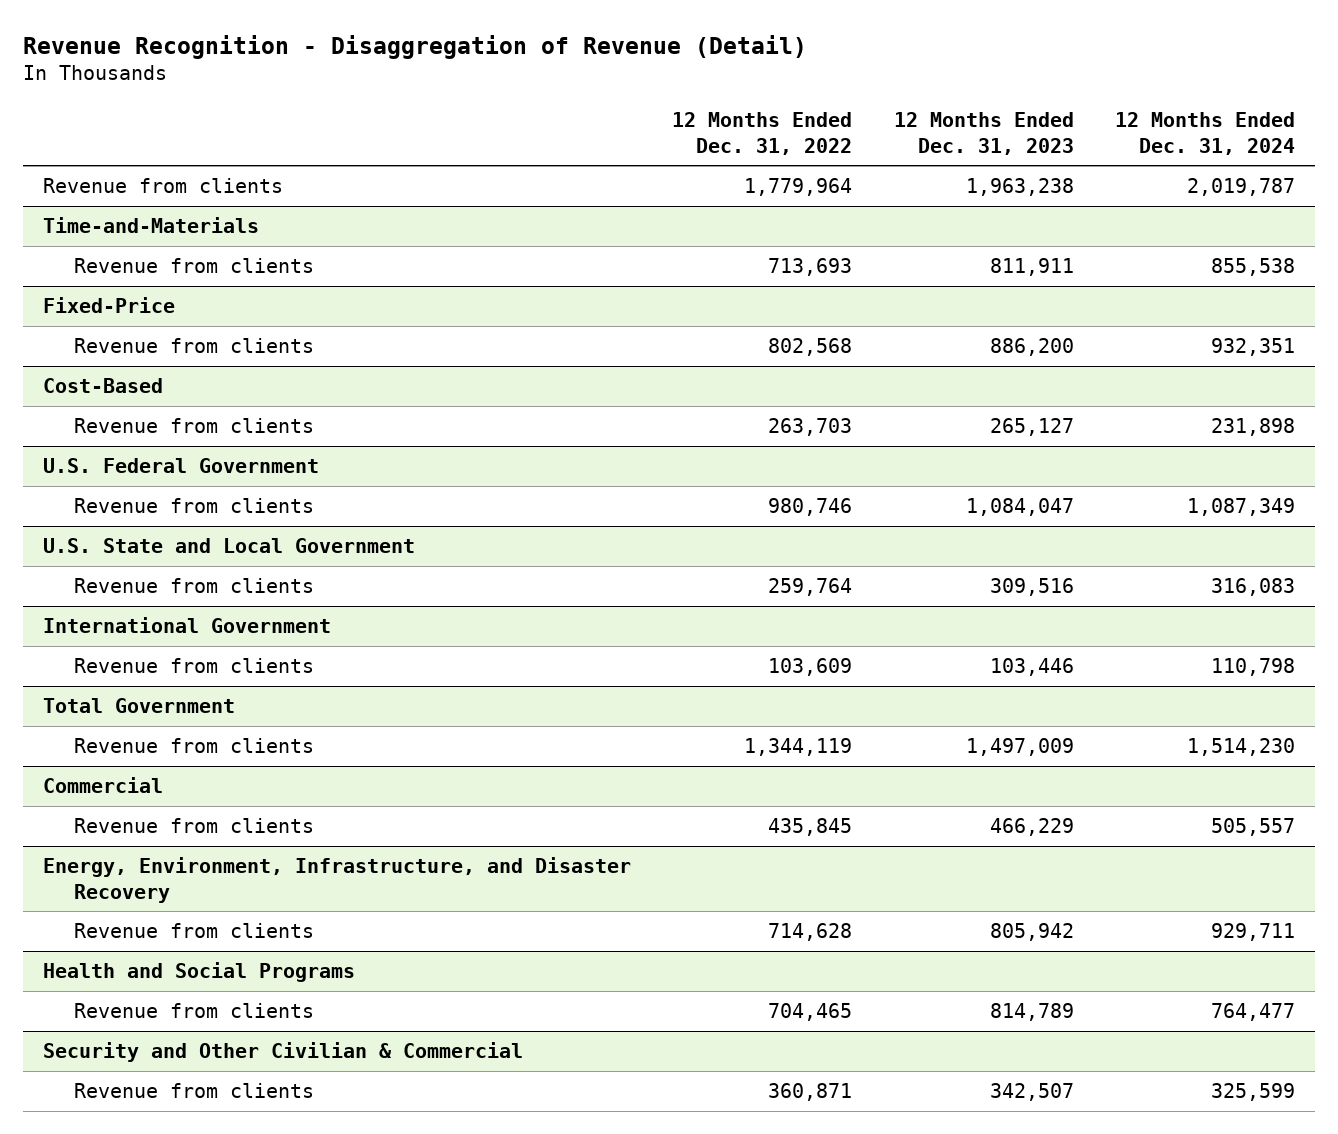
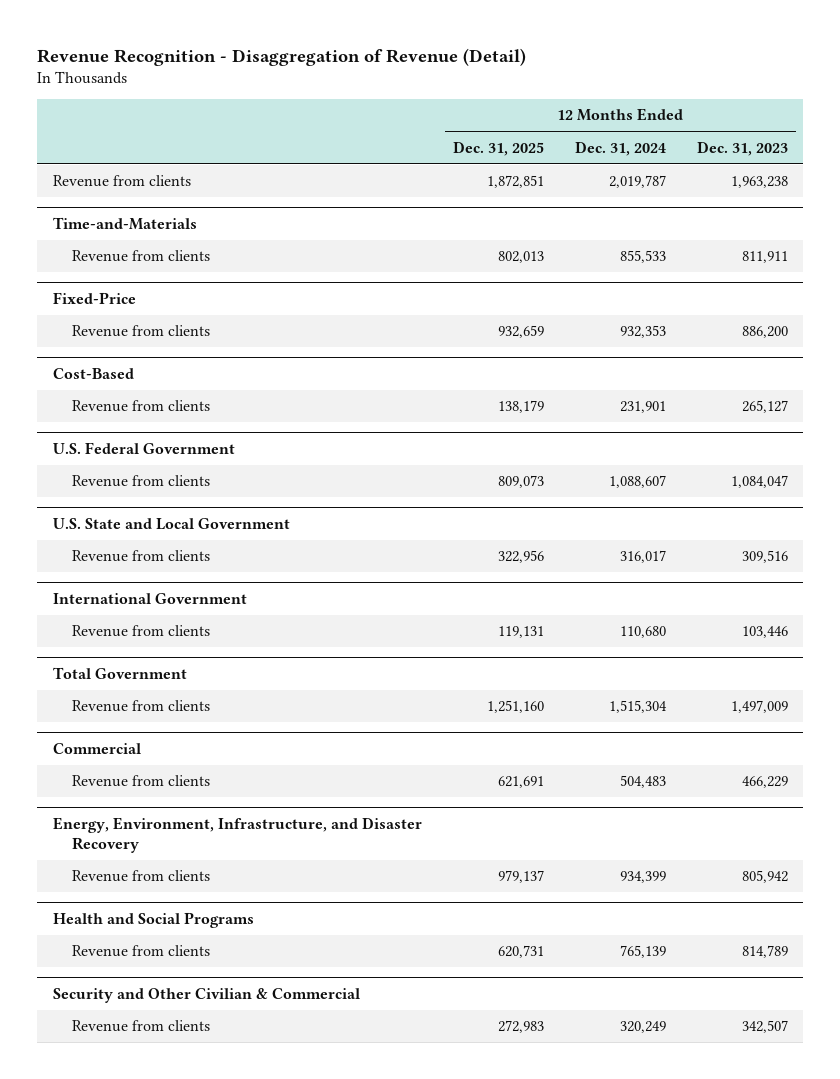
- | 12 Months Ended Dec. 31, 2022 | 12 Months Ended Dec. 31, 2023 | 12 Months Ended Dec. 31, 2024
+ | 12 Months Ended Dec. 31, 2025 | 12 Months Ended Dec. 31, 2024 | 12 Months Ended Dec. 31, 2023
@ Time-and-Materials
- Revenue from clients | 713,693 | 811,911 | 855,538
+ Revenue from clients | 802,013 | 855,533 | 811,911
@ Fixed-Price
- Revenue from clients | 802,568 | 886,200 | 932,351
+ Revenue from clients | 932,659 | 932,353 | 886,200
@ Cost-Based
- Revenue from clients | 263,703 | 265,127 | 231,898
+ Revenue from clients | 138,179 | 231,901 | 265,127
@ U.S. Federal Government
- Revenue from clients | 980,746 | 1,084,047 | 1,087,349
+ Revenue from clients | 809,073 | 1,088,607 | 1,084,047
@ U.S. State and Local Government
- Revenue from clients | 259,764 | 309,516 | 316,083
+ Revenue from clients | 322,956 | 316,017 | 309,516
@ International Government
- Revenue from clients | 103,609 | 103,446 | 110,798
+ Revenue from clients | 119,131 | 110,680 | 103,446
@ Total Government
- Revenue from clients | 1,344,119 | 1,497,009 | 1,514,230
+ Revenue from clients | 1,251,160 | 1,515,304 | 1,497,009
@ Commercial
- Revenue from clients | 435,845 | 466,229 | 505,557
+ Revenue from clients | 621,691 | 504,483 | 466,229
@ Energy, Environment, Infrastructure, and Disaster Recovery
- Revenue from clients | 714,628 | 805,942 | 929,711
+ Revenue from clients | 979,137 | 934,399 | 805,942
@ Health and Social Programs
- Revenue from clients | 704,465 | 814,789 | 764,477
+ Revenue from clients | 620,731 | 765,139 | 814,789
@ Security and Other Civilian & Commercial
- Revenue from clients | 360,871 | 342,507 | 325,599
+ Revenue from clients | 272,983 | 320,249 | 342,507

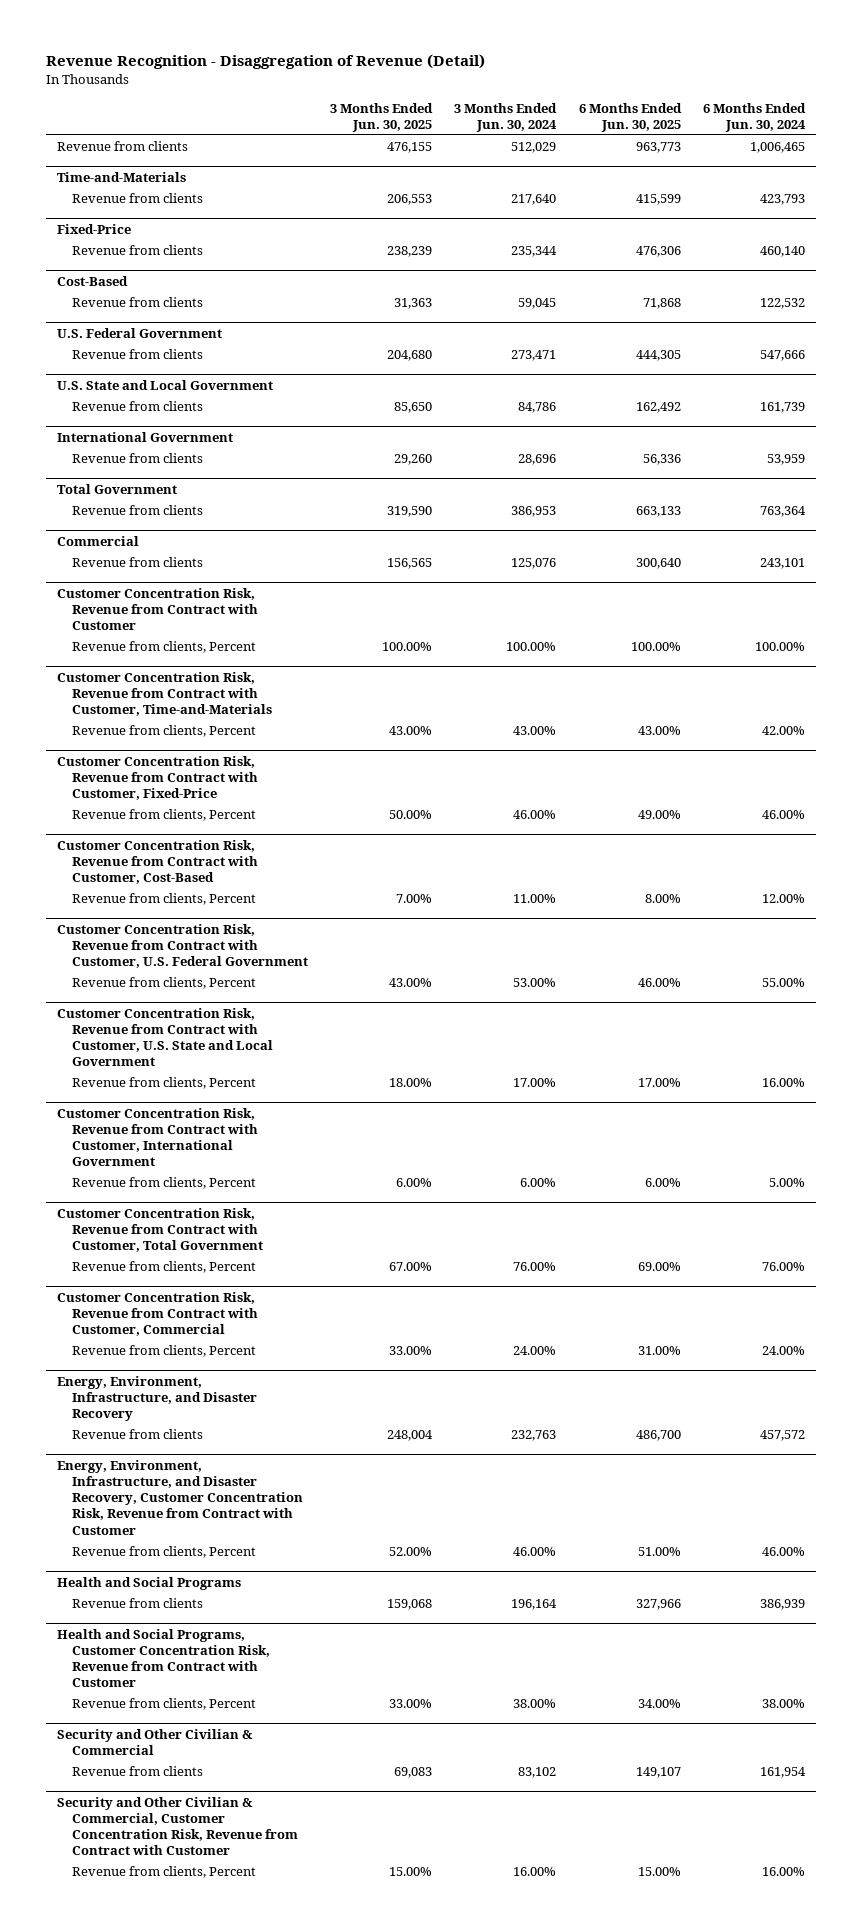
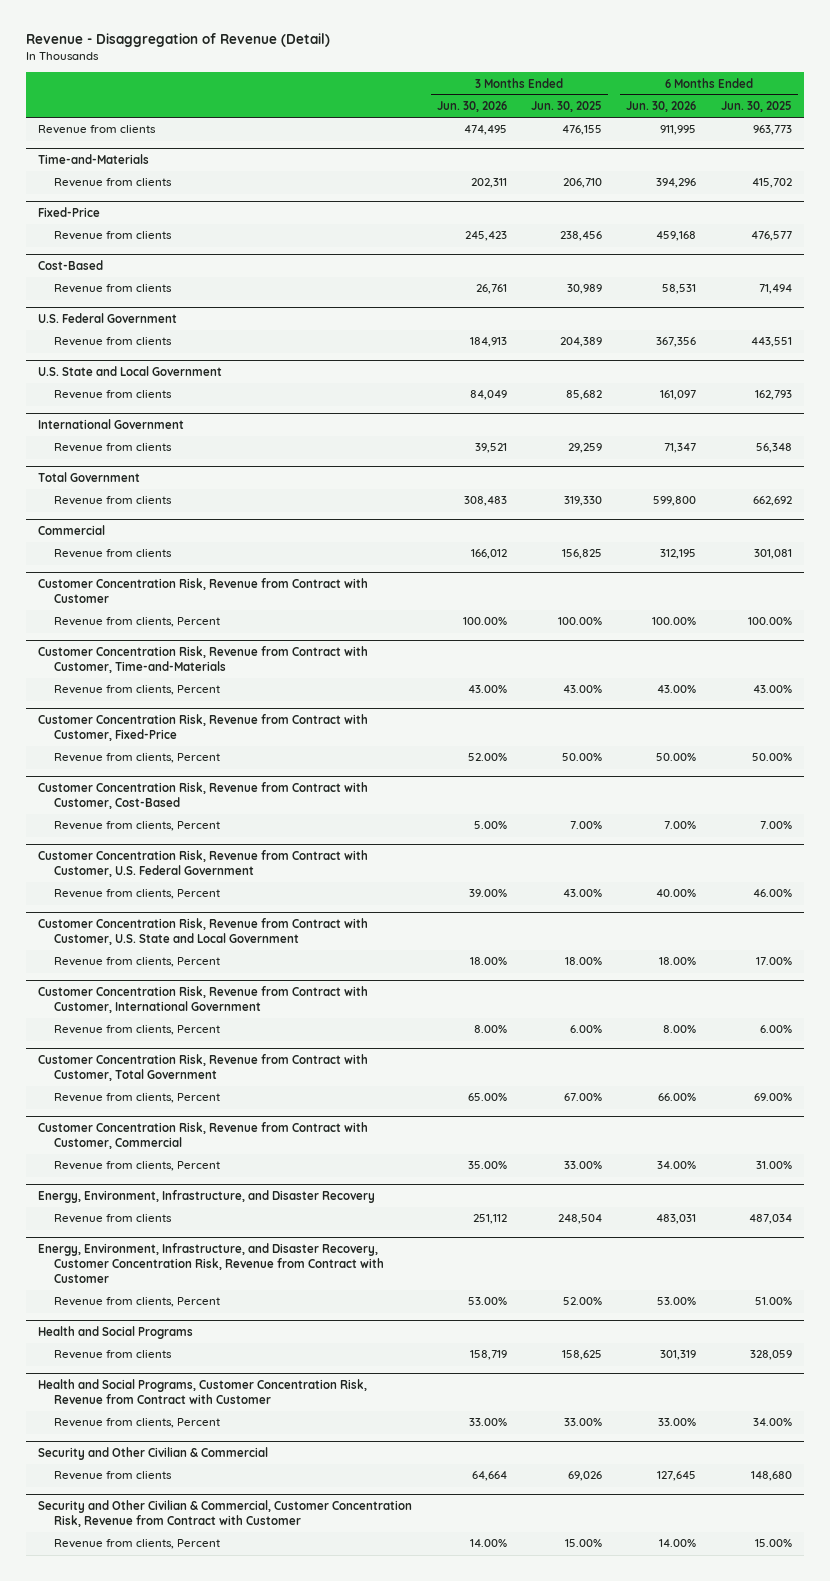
- Revenue Recognition - Disaggregation of Revenue (Detail)
+ Revenue - Disaggregation of Revenue (Detail)
- | 3 Months Ended Jun. 30, 2025 | 3 Months Ended Jun. 30, 2024 | 6 Months Ended Jun. 30, 2025 | 6 Months Ended Jun. 30, 2024
+ | 3 Months Ended Jun. 30, 2026 | 3 Months Ended Jun. 30, 2025 | 6 Months Ended Jun. 30, 2026 | 6 Months Ended Jun. 30, 2025
@ Time-and-Materials
- Revenue from clients | 206,553 | 217,640 | 415,599 | 423,793
+ Revenue from clients | 202,311 | 206,710 | 394,296 | 415,702
@ Fixed-Price
- Revenue from clients | 238,239 | 235,344 | 476,306 | 460,140
+ Revenue from clients | 245,423 | 238,456 | 459,168 | 476,577
@ Cost-Based
- Revenue from clients | 31,363 | 59,045 | 71,868 | 122,532
+ Revenue from clients | 26,761 | 30,989 | 58,531 | 71,494
@ U.S. Federal Government
- Revenue from clients | 204,680 | 273,471 | 444,305 | 547,666
+ Revenue from clients | 184,913 | 204,389 | 367,356 | 443,551
@ U.S. State and Local Government
- Revenue from clients | 85,650 | 84,786 | 162,492 | 161,739
+ Revenue from clients | 84,049 | 85,682 | 161,097 | 162,793
@ International Government
- Revenue from clients | 29,260 | 28,696 | 56,336 | 53,959
+ Revenue from clients | 39,521 | 29,259 | 71,347 | 56,348
@ Total Government
- Revenue from clients | 319,590 | 386,953 | 663,133 | 763,364
+ Revenue from clients | 308,483 | 319,330 | 599,800 | 662,692
@ Commercial
- Revenue from clients | 156,565 | 125,076 | 300,640 | 243,101
+ Revenue from clients | 166,012 | 156,825 | 312,195 | 301,081
@ Customer Concentration Risk, Revenue from Contract with Customer, Fixed-Price
- Revenue from clients, Percent | 50.00% | 46.00% | 49.00% | 46.00%
+ Revenue from clients, Percent | 52.00% | 50.00% | 50.00% | 50.00%
@ Customer Concentration Risk, Revenue from Contract with Customer, Cost-Based
- Revenue from clients, Percent | 7.00% | 11.00% | 8.00% | 12.00%
+ Revenue from clients, Percent | 5.00% | 7.00% | 7.00% | 7.00%
@ Energy, Environment, Infrastructure, and Disaster Recovery
- Revenue from clients | 248,004 | 232,763 | 486,700 | 457,572
+ Revenue from clients | 251,112 | 248,504 | 483,031 | 487,034
@ Health and Social Programs
- Revenue from clients | 159,068 | 196,164 | 327,966 | 386,939
+ Revenue from clients | 158,719 | 158,625 | 301,319 | 328,059
@ Security and Other Civilian & Commercial
- Revenue from clients | 69,083 | 83,102 | 149,107 | 161,954
+ Revenue from clients | 64,664 | 69,026 | 127,645 | 148,680

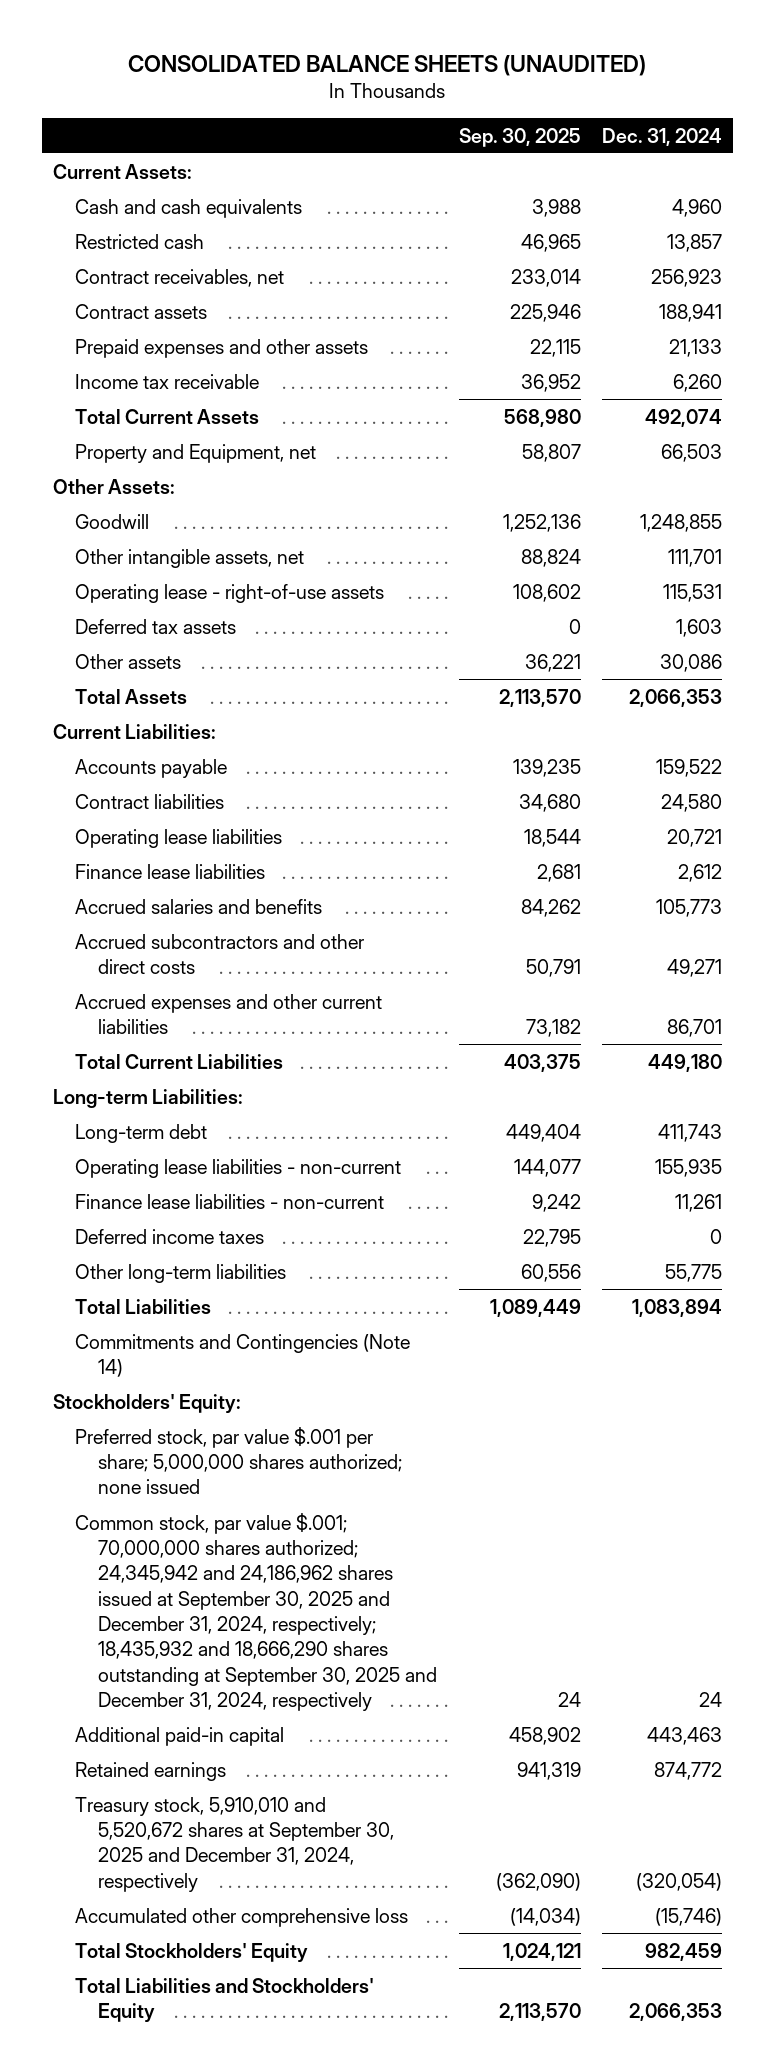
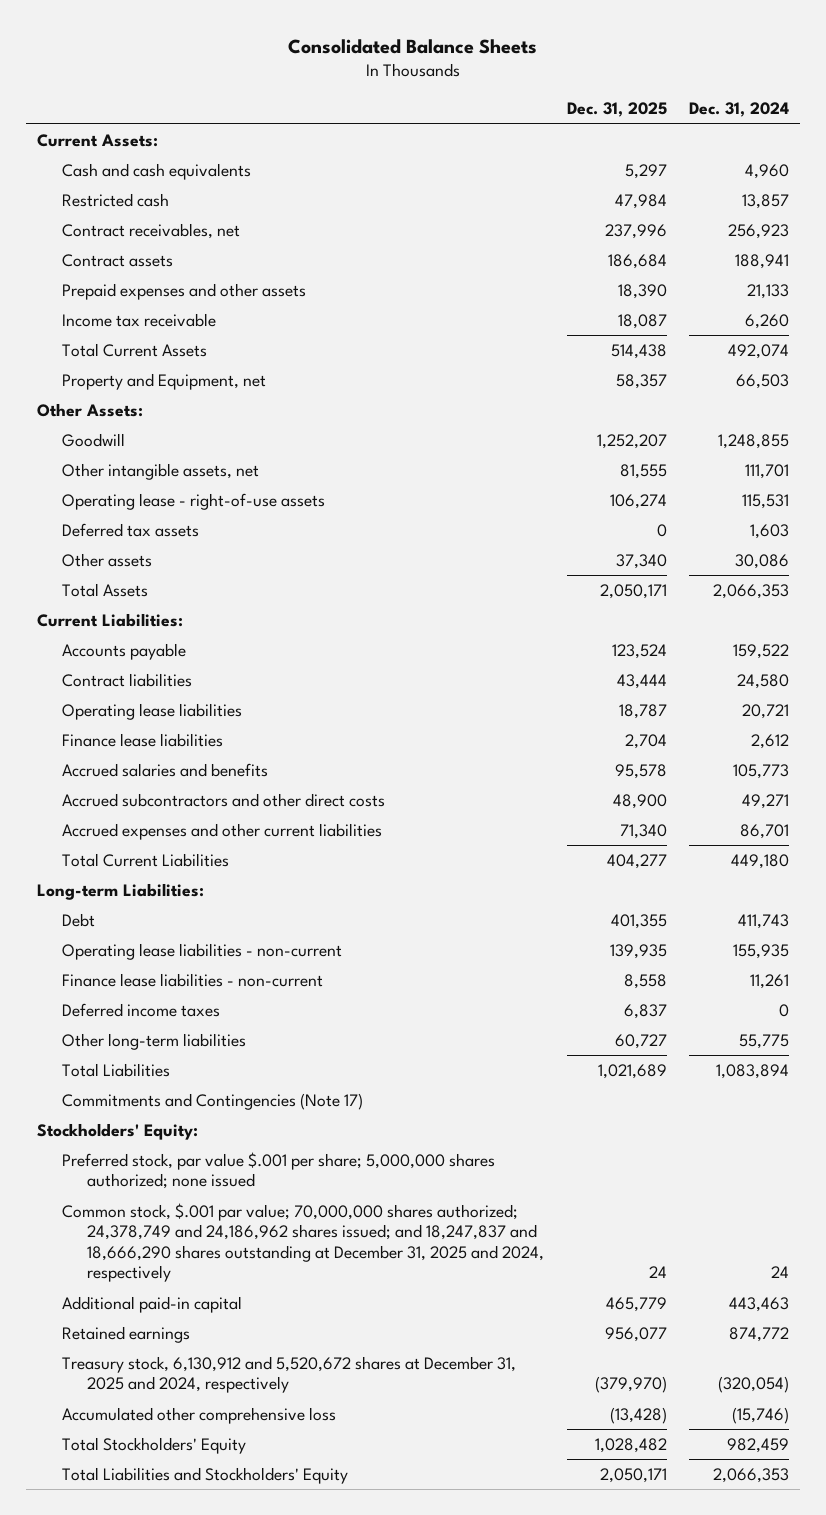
- CONSOLIDATED BALANCE SHEETS (UNAUDITED)
+ Consolidated Balance Sheets
- | Sep. 30, 2025 | Dec. 31, 2024
+ | Dec. 31, 2025 | Dec. 31, 2024
- Long-term debt | 449,404 | 411,743
+ Debt | 401,355 | 411,743
- Commitments and Contingencies (Note 14)
+ Commitments and Contingencies (Note 17)
- Common stock, par value $.001; 70,000,000 shares authorized; 24,345,942 and 24,186,962 shares issued at September 30, 2025 and December 31, 2024, respectively; 18,435,932 and 18,666,290 shares outstanding at September 30, 2025 and December 31, 2024, respectively | 24 | 24
+ Common stock, $.001 par value; 70,000,000 shares authorized; 24,378,749 and 24,186,962 shares issued; and 18,247,837 and 18,666,290 shares outstanding at December 31, 2025 and 2024, respectively | 24 | 24
- Treasury stock, 5,910,010 and 5,520,672 shares at September 30, 2025 and December 31, 2024, respectively | (362,090) | (320,054)
+ Treasury stock, 6,130,912 and 5,520,672 shares at December 31, 2025 and 2024, respectively | (379,970) | (320,054)

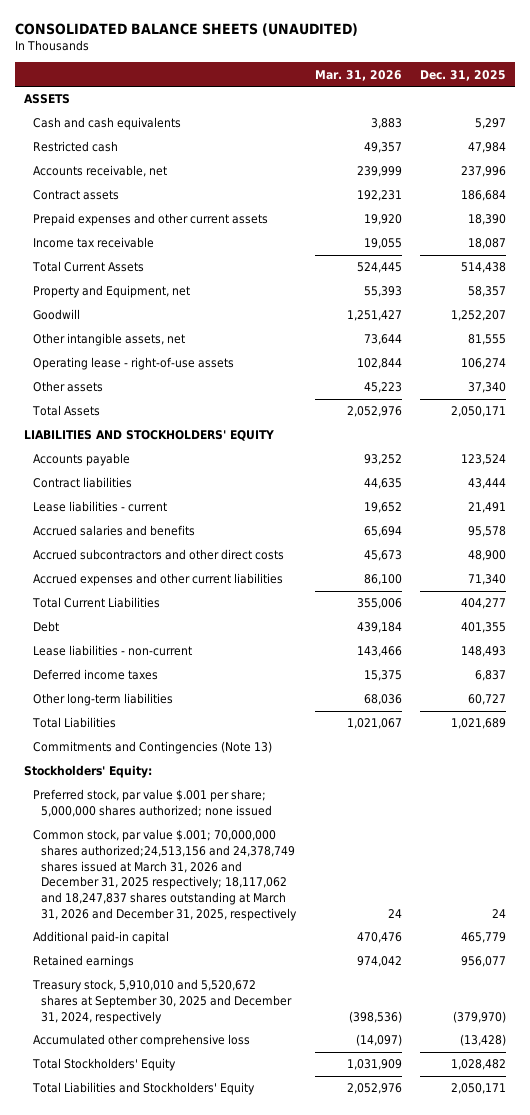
- Consolidated Balance Sheets
+ CONSOLIDATED BALANCE SHEETS (UNAUDITED)
- | Dec. 31, 2025 | Dec. 31, 2024
+ | Mar. 31, 2026 | Dec. 31, 2025
- Current Assets:
+ ASSETS
- Contract receivables, net | 237,996 | 256,923
+ Accounts receivable, net | 239,999 | 237,996
- Prepaid expenses and other assets | 18,390 | 21,133
+ Prepaid expenses and other current assets | 19,920 | 18,390
- Other Assets:
- Deferred tax assets | 0 | 1,603
- Current Liabilities:
+ LIABILITIES AND STOCKHOLDERS' EQUITY
- Operating lease liabilities | 18,787 | 20,721
- Finance lease liabilities | 2,704 | 2,612
+ Lease liabilities - current | 19,652 | 21,491
- Long-term Liabilities:
- Operating lease liabilities - non-current | 139,935 | 155,935
- Finance lease liabilities - non-current | 8,558 | 11,261
+ Lease liabilities - non-current | 143,466 | 148,493
- Commitments and Contingencies (Note 17)
+ Commitments and Contingencies (Note 13)
- Common stock, $.001 par value; 70,000,000 shares authorized; 24,378,749 and 24,186,962 shares issued; and 18,247,837 and 18,666,290 shares outstanding at December 31, 2025 and 2024, respectively | 24 | 24
+ Common stock, par value $.001; 70,000,000 shares authorized;24,513,156 and 24,378,749 shares issued at March 31, 2026 and December 31, 2025 respectively; 18,117,062 and 18,247,837 shares outstanding at March 31, 2026 and December 31, 2025, respectively | 24 | 24
- Treasury stock, 6,130,912 and 5,520,672 shares at December 31, 2025 and 2024, respectively | (379,970) | (320,054)
+ Treasury stock, 5,910,010 and 5,520,672 shares at September 30, 2025 and December 31, 2024, respectively | (398,536) | (379,970)

